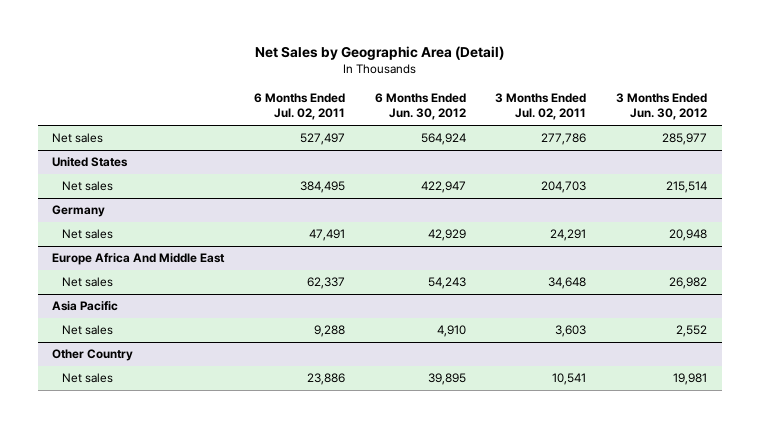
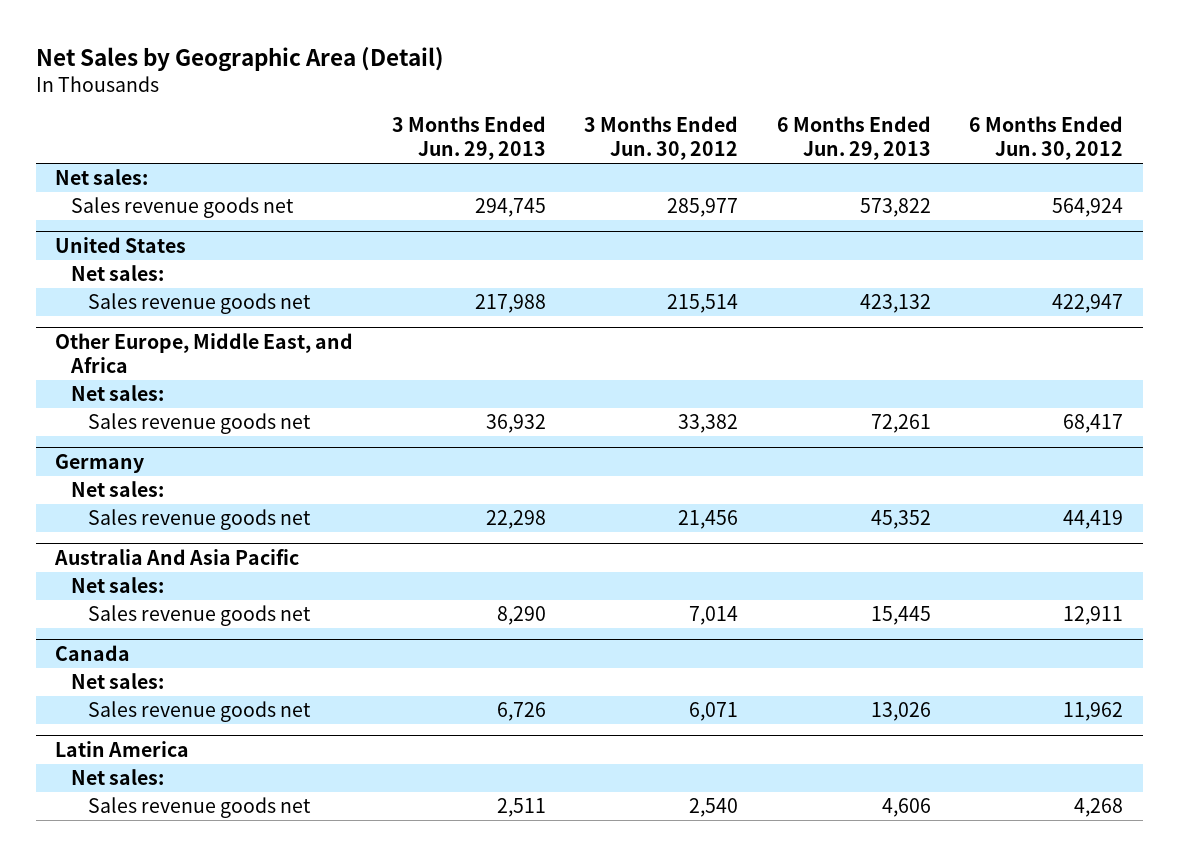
- | 6 Months Ended Jul. 02, 2011 | 6 Months Ended Jun. 30, 2012 | 3 Months Ended Jul. 02, 2011 | 3 Months Ended Jun. 30, 2012
+ | 3 Months Ended Jun. 29, 2013 | 3 Months Ended Jun. 30, 2012 | 6 Months Ended Jun. 29, 2013 | 6 Months Ended Jun. 30, 2012
- Net sales | 527,497 | 564,924 | 277,786 | 285,977
+ Net sales:
+ Sales revenue goods net | 294,745 | 285,977 | 573,822 | 564,924
@ United States
- Net sales | 384,495 | 422,947 | 204,703 | 215,514
+ Net sales:
+ Sales revenue goods net | 217,988 | 215,514 | 423,132 | 422,947
+ Other Europe, Middle East, and Africa
+ Net sales:
+ Sales revenue goods net | 36,932 | 33,382 | 72,261 | 68,417
@ Germany
- Net sales | 47,491 | 42,929 | 24,291 | 20,948
- Europe Africa And Middle East
- Net sales | 62,337 | 54,243 | 34,648 | 26,982
- Asia Pacific
- Net sales | 9,288 | 4,910 | 3,603 | 2,552
- Other Country
- Net sales | 23,886 | 39,895 | 10,541 | 19,981
@ Germany
+ Net sales:
+ Sales revenue goods net | 22,298 | 21,456 | 45,352 | 44,419
+ Australia And Asia Pacific
+ Net sales:
+ Sales revenue goods net | 8,290 | 7,014 | 15,445 | 12,911
+ Canada
+ Net sales:
+ Sales revenue goods net | 6,726 | 6,071 | 13,026 | 11,962
+ Latin America
+ Net sales:
+ Sales revenue goods net | 2,511 | 2,540 | 4,606 | 4,268

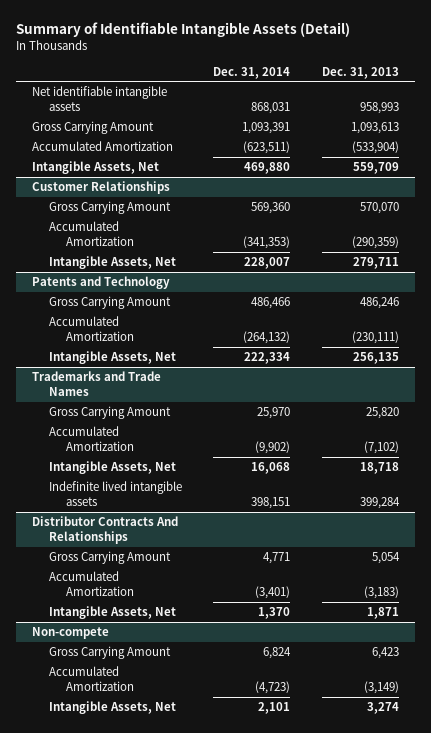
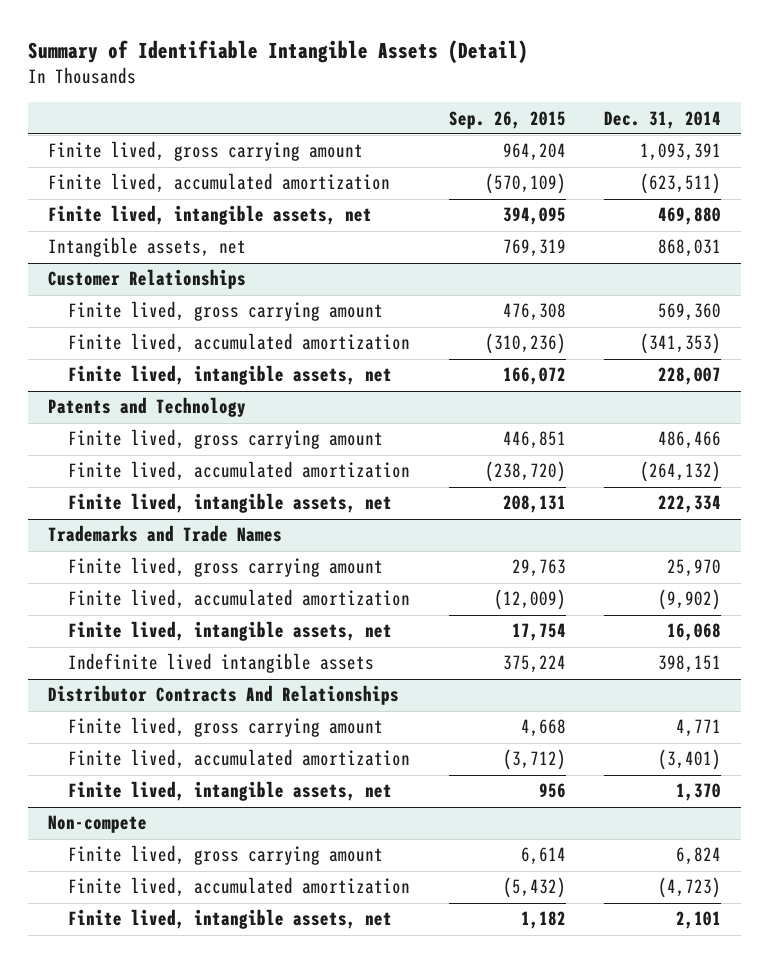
- | Dec. 31, 2014 | Dec. 31, 2013
+ | Sep. 26, 2015 | Dec. 31, 2014
- Net identifiable intangible assets | 868,031 | 958,993
- Gross Carrying Amount | 1,093,391 | 1,093,613
- Accumulated Amortization | (623,511) | (533,904)
- Intangible Assets, Net | 469,880 | 559,709
+ Finite lived, gross carrying amount | 964,204 | 1,093,391
+ Finite lived, accumulated amortization | (570,109) | (623,511)
+ Finite lived, intangible assets, net | 394,095 | 469,880
+ Intangible assets, net | 769,319 | 868,031
@ Customer Relationships
- Gross Carrying Amount | 569,360 | 570,070
- Accumulated Amortization | (341,353) | (290,359)
- Intangible Assets, Net | 228,007 | 279,711
+ Finite lived, gross carrying amount | 476,308 | 569,360
+ Finite lived, accumulated amortization | (310,236) | (341,353)
+ Finite lived, intangible assets, net | 166,072 | 228,007
@ Patents and Technology
- Gross Carrying Amount | 486,466 | 486,246
- Accumulated Amortization | (264,132) | (230,111)
- Intangible Assets, Net | 222,334 | 256,135
+ Finite lived, gross carrying amount | 446,851 | 486,466
+ Finite lived, accumulated amortization | (238,720) | (264,132)
+ Finite lived, intangible assets, net | 208,131 | 222,334
@ Trademarks and Trade Names
- Gross Carrying Amount | 25,970 | 25,820
- Accumulated Amortization | (9,902) | (7,102)
- Intangible Assets, Net | 16,068 | 18,718
+ Finite lived, gross carrying amount | 29,763 | 25,970
+ Finite lived, accumulated amortization | (12,009) | (9,902)
+ Finite lived, intangible assets, net | 17,754 | 16,068
@ Distributor Contracts And Relationships
- Gross Carrying Amount | 4,771 | 5,054
- Accumulated Amortization | (3,401) | (3,183)
- Intangible Assets, Net | 1,370 | 1,871
+ Finite lived, gross carrying amount | 4,668 | 4,771
+ Finite lived, accumulated amortization | (3,712) | (3,401)
+ Finite lived, intangible assets, net | 956 | 1,370
@ Non-compete
- Gross Carrying Amount | 6,824 | 6,423
- Accumulated Amortization | (4,723) | (3,149)
- Intangible Assets, Net | 2,101 | 3,274
+ Finite lived, gross carrying amount | 6,614 | 6,824
+ Finite lived, accumulated amortization | (5,432) | (4,723)
+ Finite lived, intangible assets, net | 1,182 | 2,101

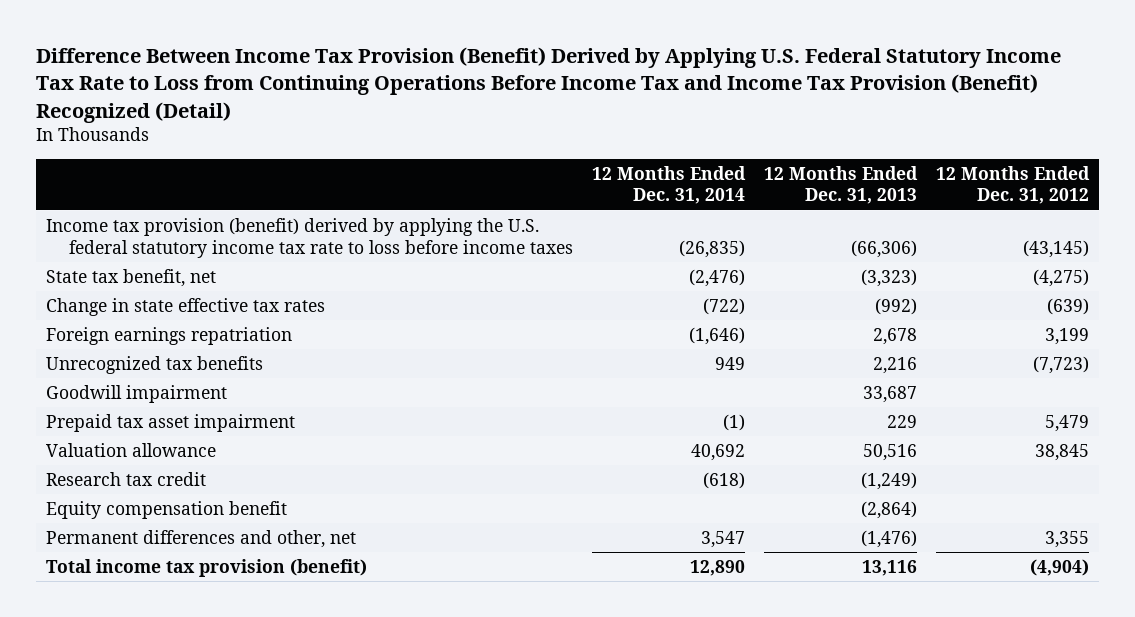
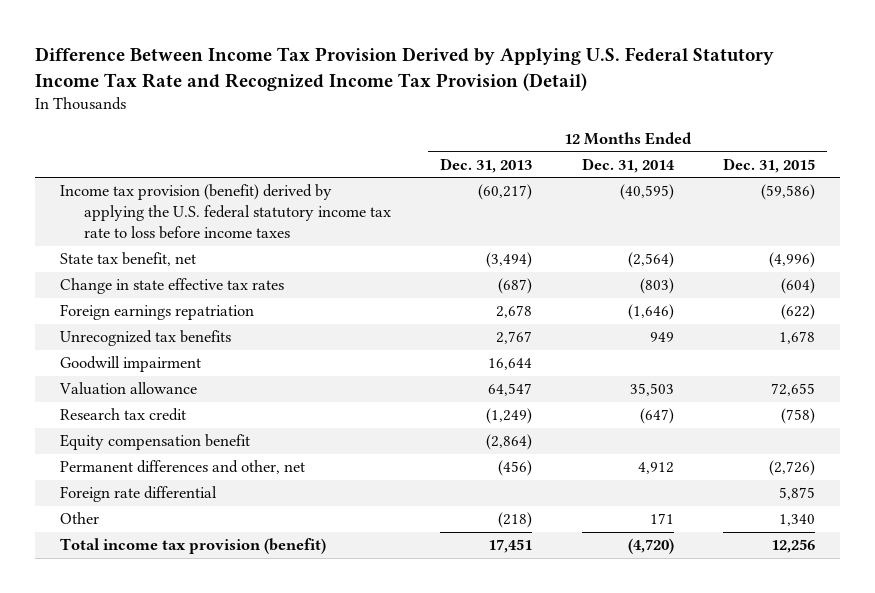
- Difference Between Income Tax Provision (Benefit) Derived by Applying U.S. Federal Statutory Income Tax Rate to Loss from Continuing Operations Before Income Tax and Income Tax Provision (Benefit) Recognized (Detail)
+ Difference Between Income Tax Provision Derived by Applying U.S. Federal Statutory Income Tax Rate and Recognized Income Tax Provision (Detail)
- | 12 Months Ended Dec. 31, 2014 | 12 Months Ended Dec. 31, 2013 | 12 Months Ended Dec. 31, 2012
+ | 12 Months Ended Dec. 31, 2013 | 12 Months Ended Dec. 31, 2014 | 12 Months Ended Dec. 31, 2015
- Income tax provision (benefit) derived by applying the U.S. federal statutory income tax rate to loss before income taxes | (26,835) | (66,306) | (43,145)
- State tax benefit, net | (2,476) | (3,323) | (4,275)
- Change in state effective tax rates | (722) | (992) | (639)
+ Income tax provision (benefit) derived by applying the U.S. federal statutory income tax rate to loss before income taxes | (60,217) | (40,595) | (59,586)
+ State tax benefit, net | (3,494) | (2,564) | (4,996)
+ Change in state effective tax rates | (687) | (803) | (604)
- Unrecognized tax benefits | 949 | 2,216 | (7,723)
- Goodwill impairment | | 33,687 |
- Prepaid tax asset impairment | (1) | 229 | 5,479
- Valuation allowance | 40,692 | 50,516 | 38,845
- Research tax credit | (618) | (1,249) |
+ Unrecognized tax benefits | 2,767 | 949 | 1,678
+ Goodwill impairment | 16,644 | |
+ Valuation allowance | 64,547 | 35,503 | 72,655
+ Research tax credit | (1,249) | (647) | (758)
- Permanent differences and other, net | 3,547 | (1,476) | 3,355
- Total income tax provision (benefit) | 12,890 | 13,116 | (4,904)
+ Permanent differences and other, net | (456) | 4,912 | (2,726)
+ Foreign rate differential | | | 5,875
+ Other | (218) | 171 | 1,340
+ Total income tax provision (benefit) | 17,451 | (4,720) | 12,256

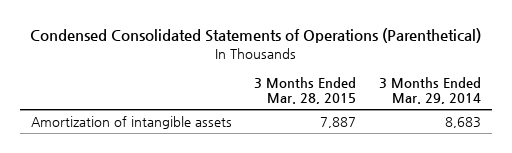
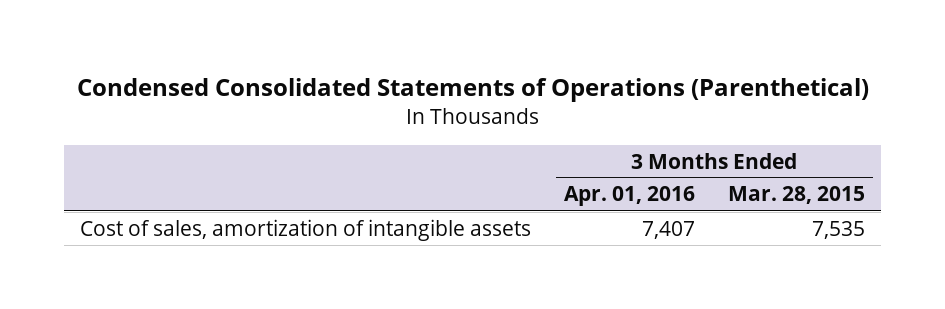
- | 3 Months Ended Mar. 28, 2015 | 3 Months Ended Mar. 29, 2014
+ | 3 Months Ended Apr. 01, 2016 | 3 Months Ended Mar. 28, 2015
- Amortization of intangible assets | 7,887 | 8,683
+ Cost of sales, amortization of intangible assets | 7,407 | 7,535

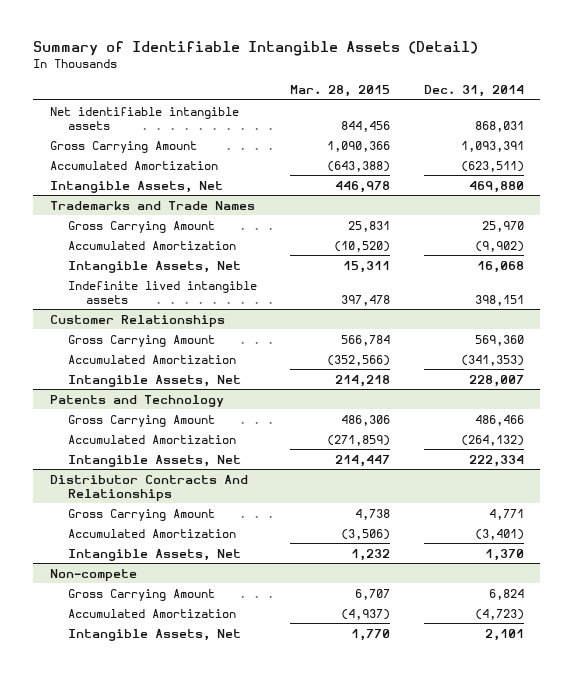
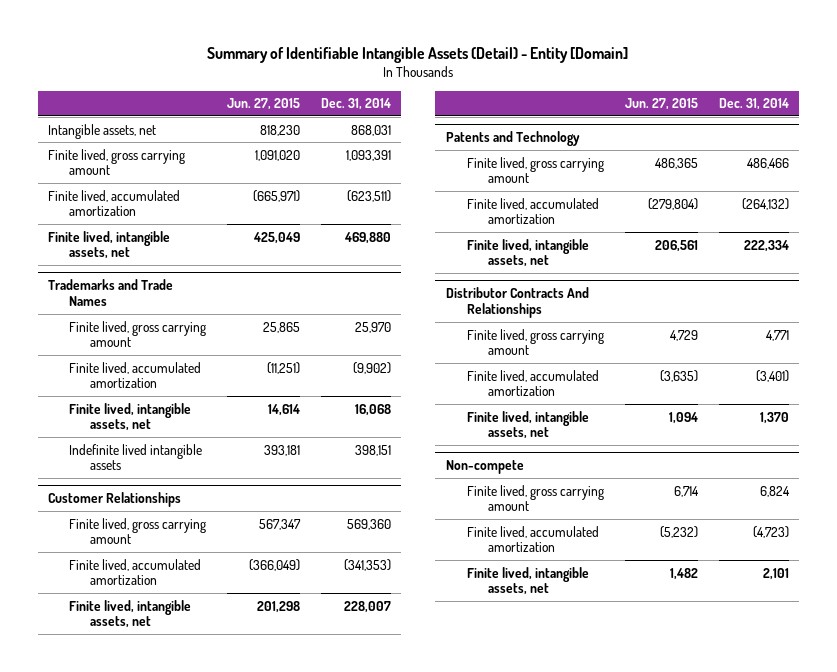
- Summary of Identifiable Intangible Assets (Detail)
+ Summary of Identifiable Intangible Assets (Detail) - Entity [Domain]
- | Mar. 28, 2015 | Dec. 31, 2014
+ | Jun. 27, 2015 | Dec. 31, 2014
- Net identifiable intangible assets | 844,456 | 868,031
- Gross Carrying Amount | 1,090,366 | 1,093,391
- Accumulated Amortization | (643,388) | (623,511)
- Intangible Assets, Net | 446,978 | 469,880
+ Intangible assets, net | 818,230 | 868,031
+ Finite lived, gross carrying amount | 1,091,020 | 1,093,391
+ Finite lived, accumulated amortization | (665,971) | (623,511)
+ Finite lived, intangible assets, net | 425,049 | 469,880
@ Trademarks and Trade Names
- Gross Carrying Amount | 25,831 | 25,970
- Accumulated Amortization | (10,520) | (9,902)
- Intangible Assets, Net | 15,311 | 16,068
+ Finite lived, gross carrying amount | 25,865 | 25,970
+ Finite lived, accumulated amortization | (11,251) | (9,902)
+ Finite lived, intangible assets, net | 14,614 | 16,068
@ Customer Relationships
- Gross Carrying Amount | 566,784 | 569,360
- Accumulated Amortization | (352,566) | (341,353)
- Intangible Assets, Net | 214,218 | 228,007
+ Finite lived, gross carrying amount | 567,347 | 569,360
+ Finite lived, accumulated amortization | (366,049) | (341,353)
+ Finite lived, intangible assets, net | 201,298 | 228,007
@ Patents and Technology
- Gross Carrying Amount | 486,306 | 486,466
- Accumulated Amortization | (271,859) | (264,132)
- Intangible Assets, Net | 214,447 | 222,334
+ Finite lived, gross carrying amount | 486,365 | 486,466
+ Finite lived, accumulated amortization | (279,804) | (264,132)
+ Finite lived, intangible assets, net | 206,561 | 222,334
@ Distributor Contracts And Relationships
- Gross Carrying Amount | 4,738 | 4,771
- Accumulated Amortization | (3,506) | (3,401)
- Intangible Assets, Net | 1,232 | 1,370
+ Finite lived, gross carrying amount | 4,729 | 4,771
+ Finite lived, accumulated amortization | (3,635) | (3,401)
+ Finite lived, intangible assets, net | 1,094 | 1,370
@ Non-compete
- Gross Carrying Amount | 6,707 | 6,824
- Accumulated Amortization | (4,937) | (4,723)
- Intangible Assets, Net | 1,770 | 2,101
+ Finite lived, gross carrying amount | 6,714 | 6,824
+ Finite lived, accumulated amortization | (5,232) | (4,723)
+ Finite lived, intangible assets, net | 1,482 | 2,101

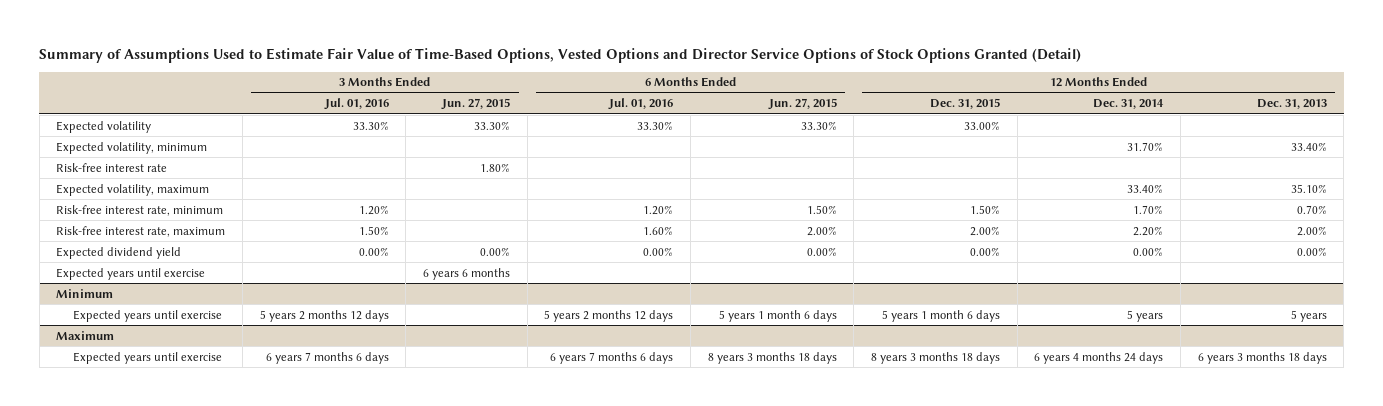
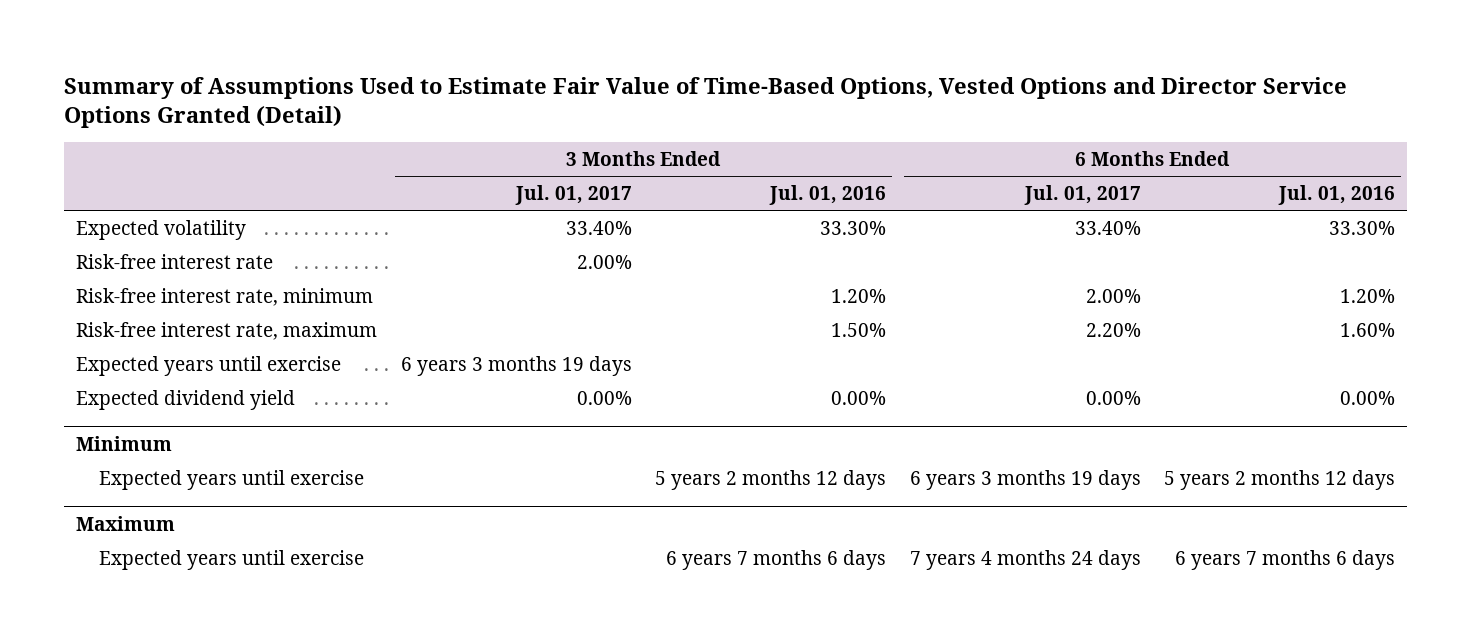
- Summary of Assumptions Used to Estimate Fair Value of Time-Based Options, Vested Options and Director Service Options of Stock Options Granted (Detail)
+ Summary of Assumptions Used to Estimate Fair Value of Time-Based Options, Vested Options and Director Service Options Granted (Detail)
- | 3 Months Ended Jul. 01, 2016 | 3 Months Ended Jun. 27, 2015 | 6 Months Ended Jul. 01, 2016 | 6 Months Ended Jun. 27, 2015 | 12 Months Ended Dec. 31, 2015 | 12 Months Ended Dec. 31, 2014 | 12 Months Ended Dec. 31, 2013
+ | 3 Months Ended Jul. 01, 2017 | 3 Months Ended Jul. 01, 2016 | 6 Months Ended Jul. 01, 2017 | 6 Months Ended Jul. 01, 2016
- Expected volatility, minimum | | | | | | 31.70% | 33.40%
- Expected volatility, maximum | | | | | | 33.40% | 35.10%
moved down: Expected dividend yield | 0.00% | 0.00% | 0.00% | 0.00%

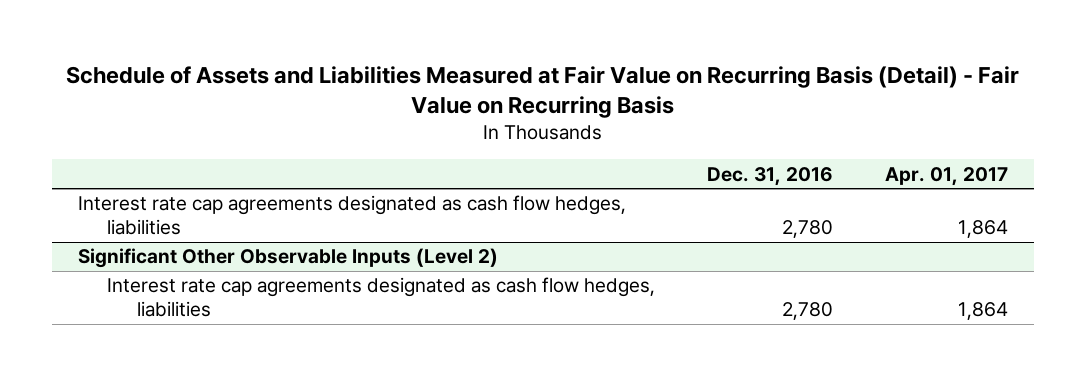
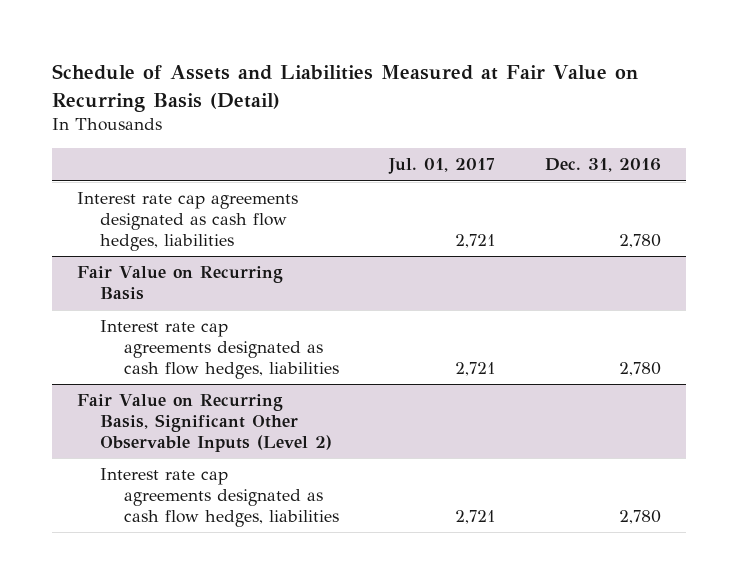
- Schedule of Assets and Liabilities Measured at Fair Value on Recurring Basis (Detail) - Fair Value on Recurring Basis
+ Schedule of Assets and Liabilities Measured at Fair Value on Recurring Basis (Detail)
- | Dec. 31, 2016 | Apr. 01, 2017
+ | Jul. 01, 2017 | Dec. 31, 2016
- Significant Other Observable Inputs (Level 2)
+ Fair Value on Recurring Basis
+ Fair Value on Recurring Basis, Significant Other Observable Inputs (Level 2)
+ Interest rate cap agreements designated as cash flow hedges, liabilities | 2,721 | 2,780

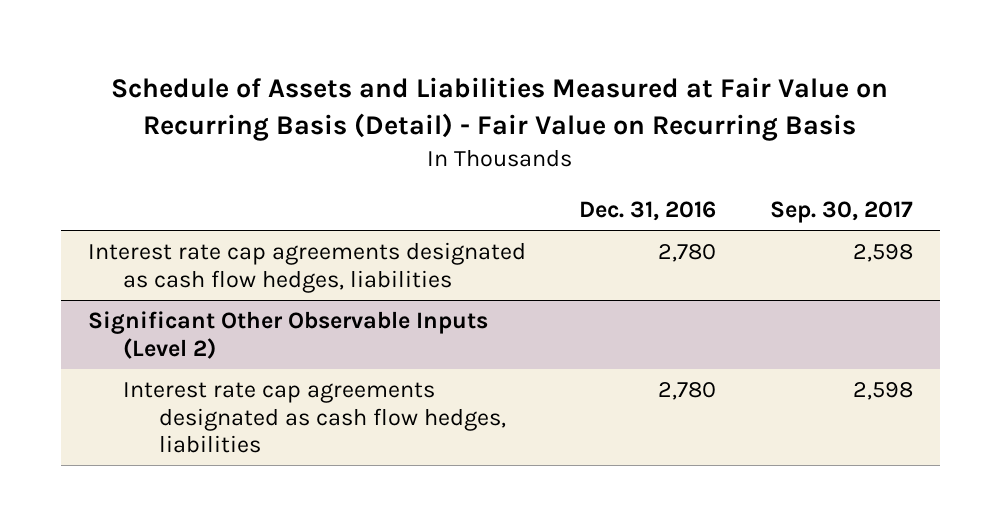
- Schedule of Assets and Liabilities Measured at Fair Value on Recurring Basis (Detail)
+ Schedule of Assets and Liabilities Measured at Fair Value on Recurring Basis (Detail) - Fair Value on Recurring Basis
- | Jul. 01, 2017 | Dec. 31, 2016
+ | Dec. 31, 2016 | Sep. 30, 2017
- Fair Value on Recurring Basis
- Interest rate cap agreements designated as cash flow hedges, liabilities | 2,721 | 2,780
- Fair Value on Recurring Basis, Significant Other Observable Inputs (Level 2)
+ Significant Other Observable Inputs (Level 2)

